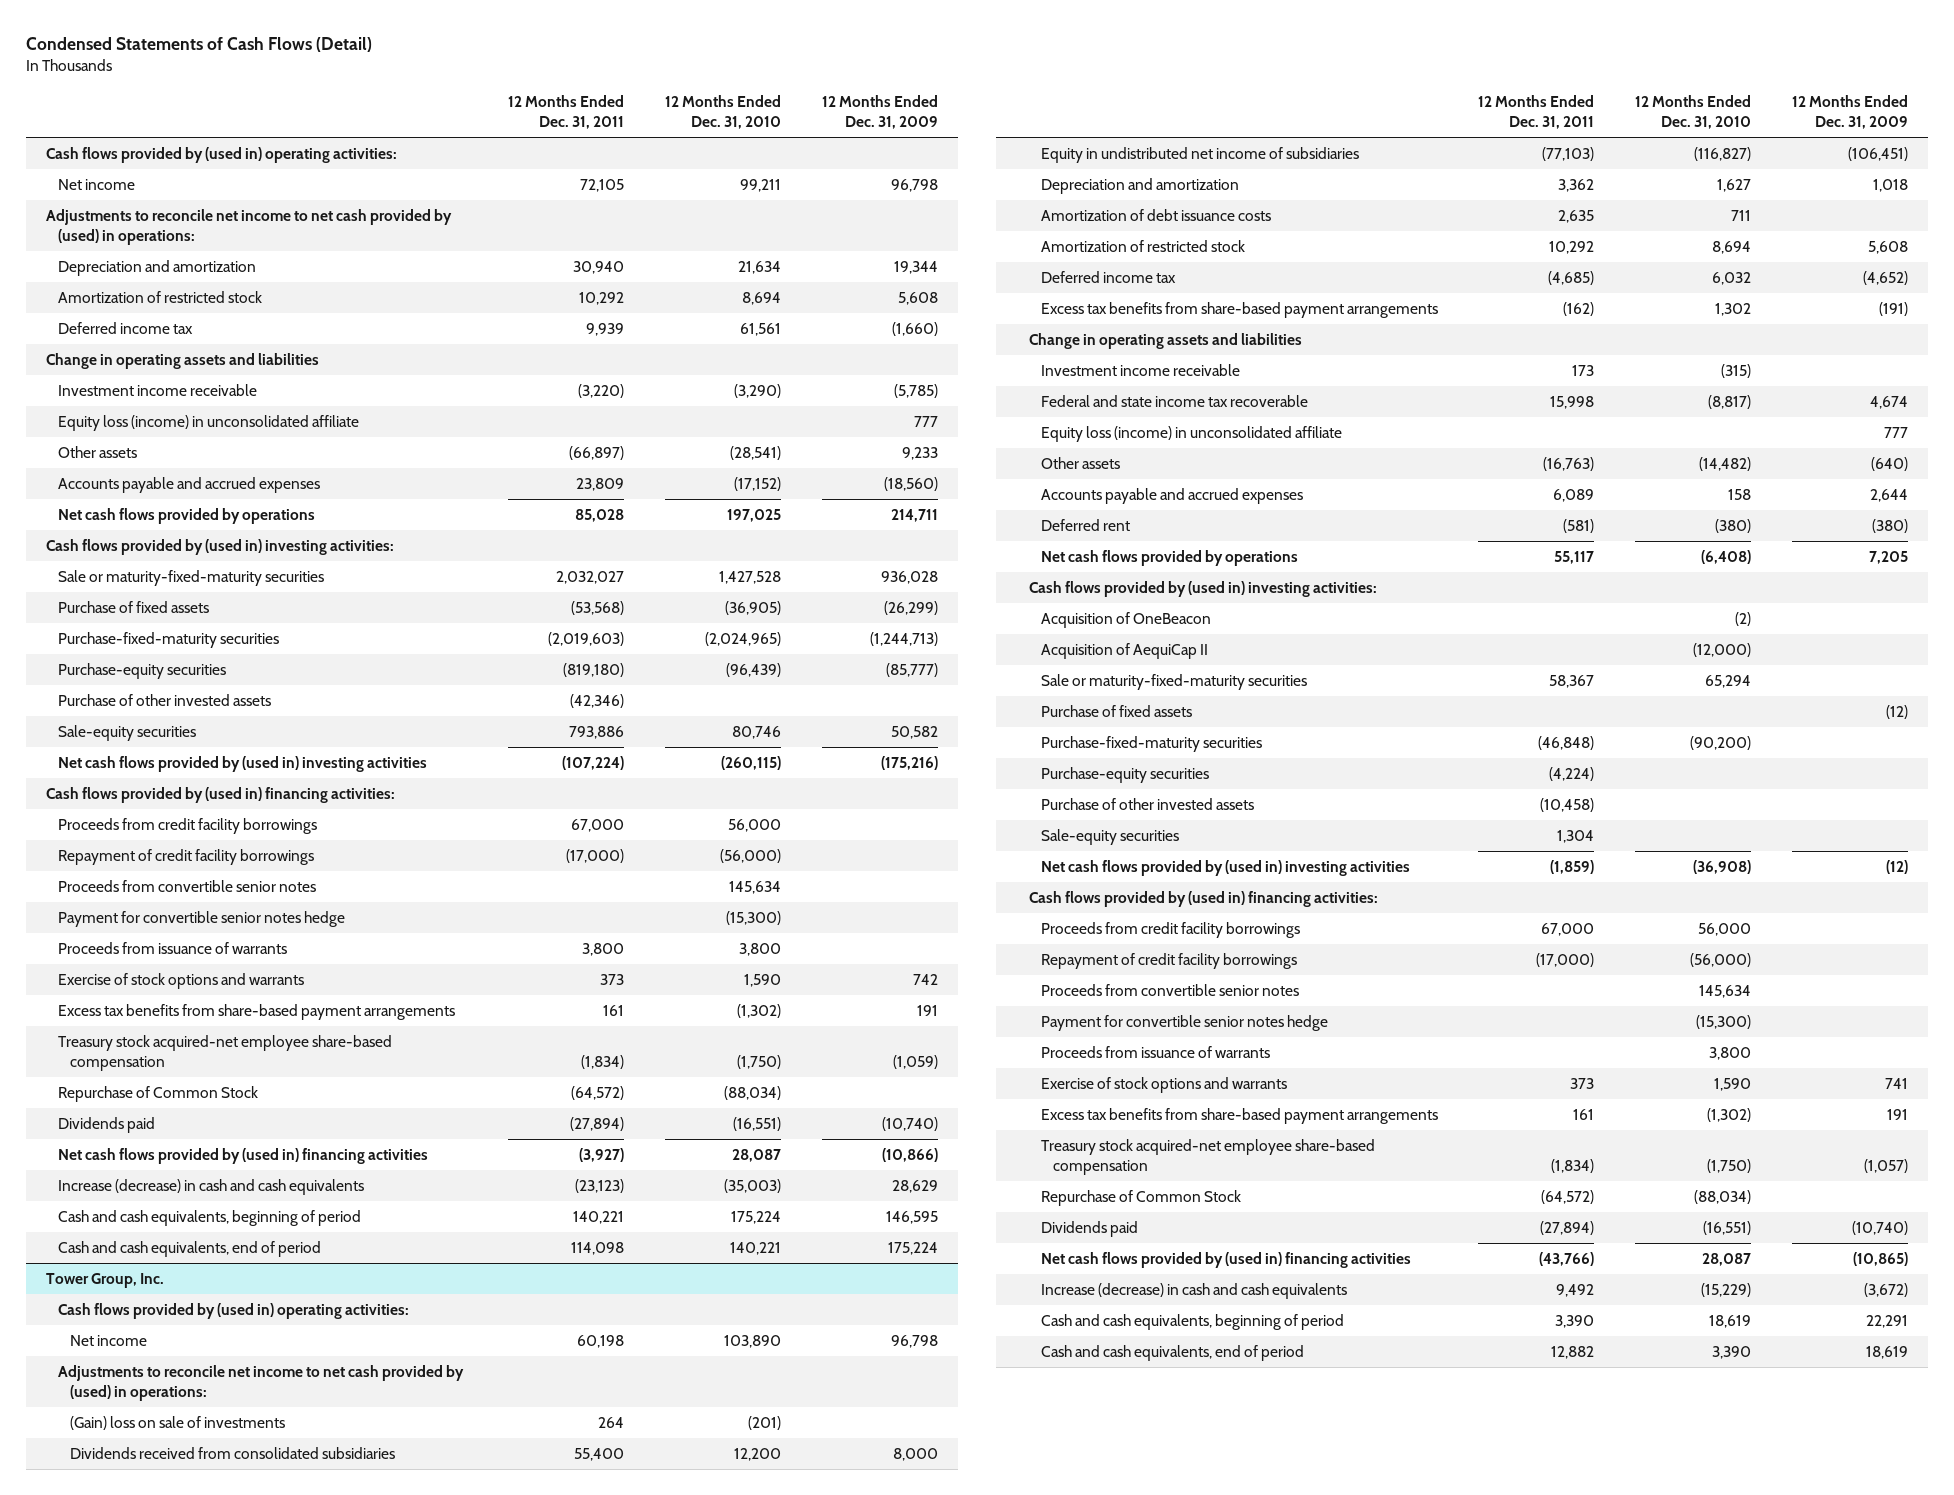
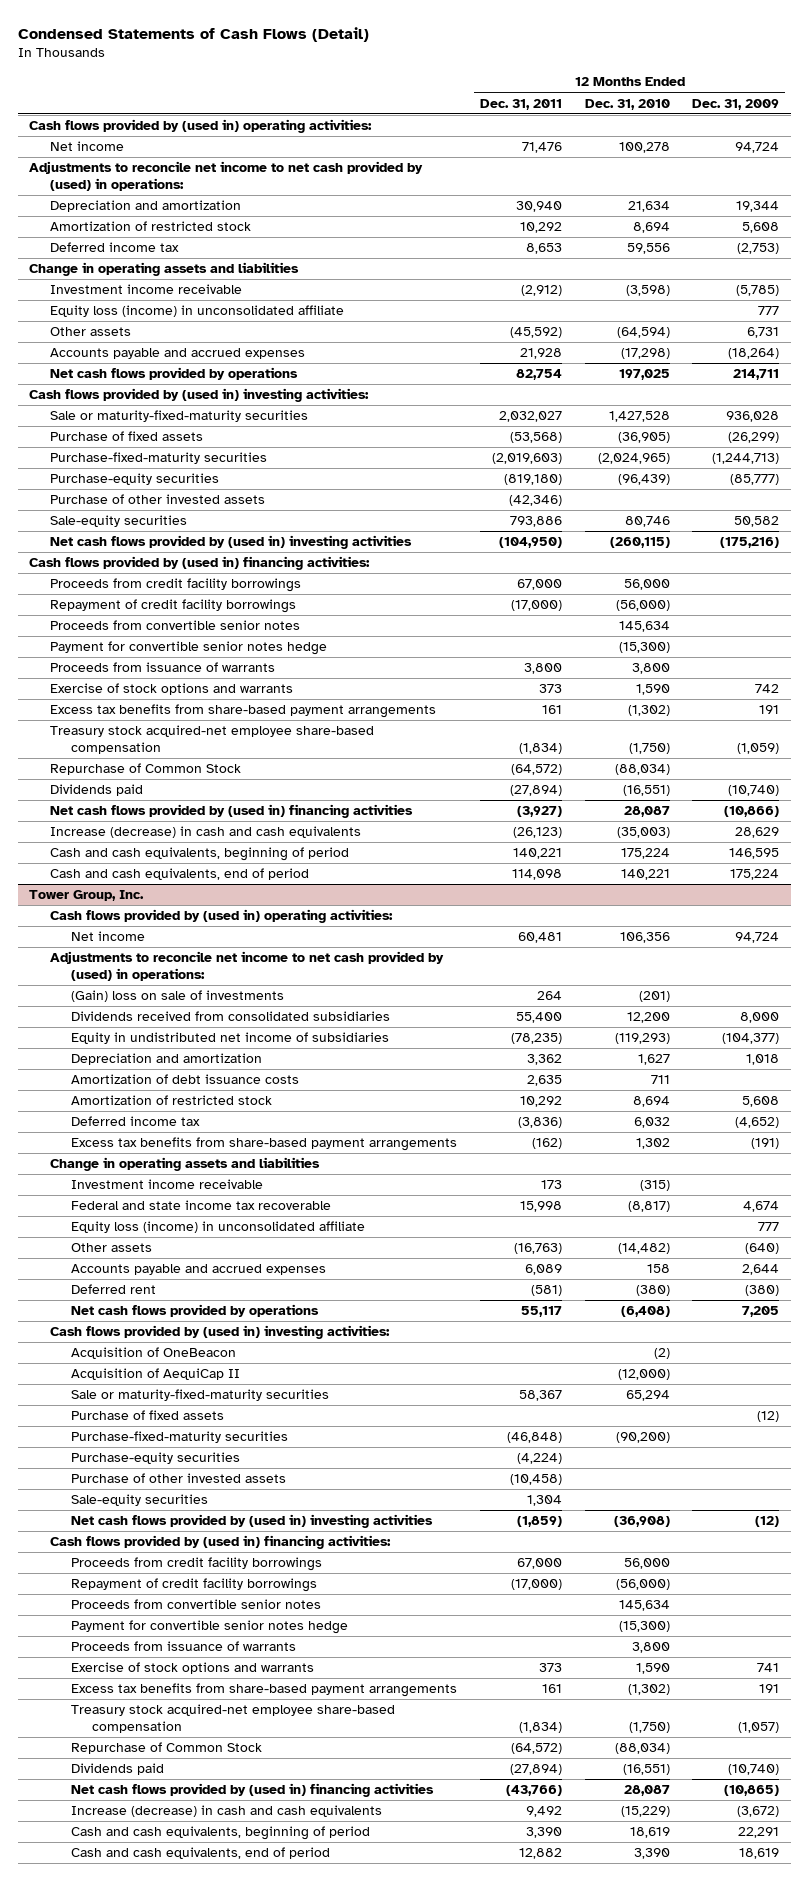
- Net income | 72,105 | 99,211 | 96,798
+ Net income | 71,476 | 100,278 | 94,724
- Deferred income tax | 9,939 | 61,561 | (1,660)
+ Deferred income tax | 8,653 | 59,556 | (2,753)
- Investment income receivable | (3,220) | (3,290) | (5,785)
+ Investment income receivable | (2,912) | (3,598) | (5,785)
- Other assets | (66,897) | (28,541) | 9,233
- Accounts payable and accrued expenses | 23,809 | (17,152) | (18,560)
- Net cash flows provided by operations | 85,028 | 197,025 | 214,711
+ Other assets | (45,592) | (64,594) | 6,731
+ Accounts payable and accrued expenses | 21,928 | (17,298) | (18,264)
+ Net cash flows provided by operations | 82,754 | 197,025 | 214,711
- Net cash flows provided by (used in) investing activities | (107,224) | (260,115) | (175,216)
+ Net cash flows provided by (used in) investing activities | (104,950) | (260,115) | (175,216)
- Increase (decrease) in cash and cash equivalents | (23,123) | (35,003) | 28,629
+ Increase (decrease) in cash and cash equivalents | (26,123) | (35,003) | 28,629
@ Tower Group, Inc.
- Net income | 60,198 | 103,890 | 96,798
+ Net income | 60,481 | 106,356 | 94,724
- Equity in undistributed net income of subsidiaries | (77,103) | (116,827) | (106,451)
+ Equity in undistributed net income of subsidiaries | (78,235) | (119,293) | (104,377)
- Deferred income tax | (4,685) | 6,032 | (4,652)
+ Deferred income tax | (3,836) | 6,032 | (4,652)

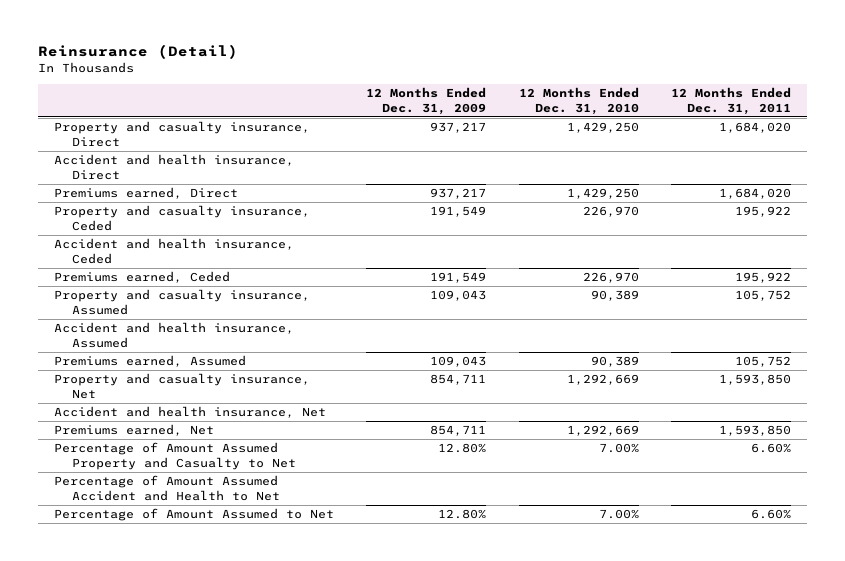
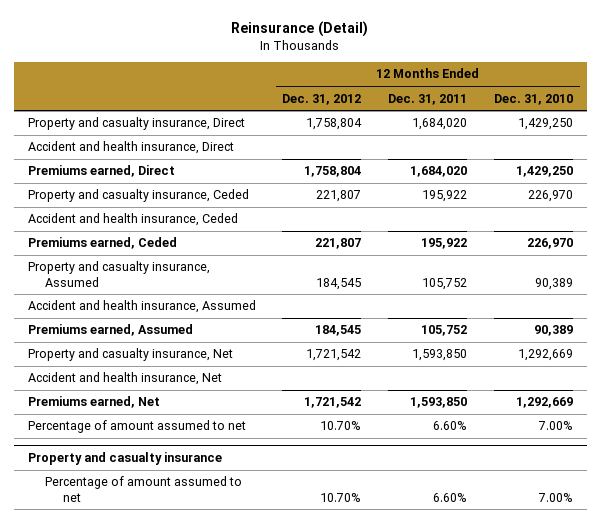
- | 12 Months Ended Dec. 31, 2009 | 12 Months Ended Dec. 31, 2010 | 12 Months Ended Dec. 31, 2011
+ | 12 Months Ended Dec. 31, 2012 | 12 Months Ended Dec. 31, 2011 | 12 Months Ended Dec. 31, 2010
- Percentage of Amount Assumed Property and Casualty to Net | 12.80% | 7.00% | 6.60%
- Percentage of Amount Assumed Accident and Health to Net
- Percentage of Amount Assumed to Net | 12.80% | 7.00% | 6.60%
+ Percentage of amount assumed to net | 10.70% | 6.60% | 7.00%
+ Property and casualty insurance
+ Percentage of amount assumed to net | 10.70% | 6.60% | 7.00%

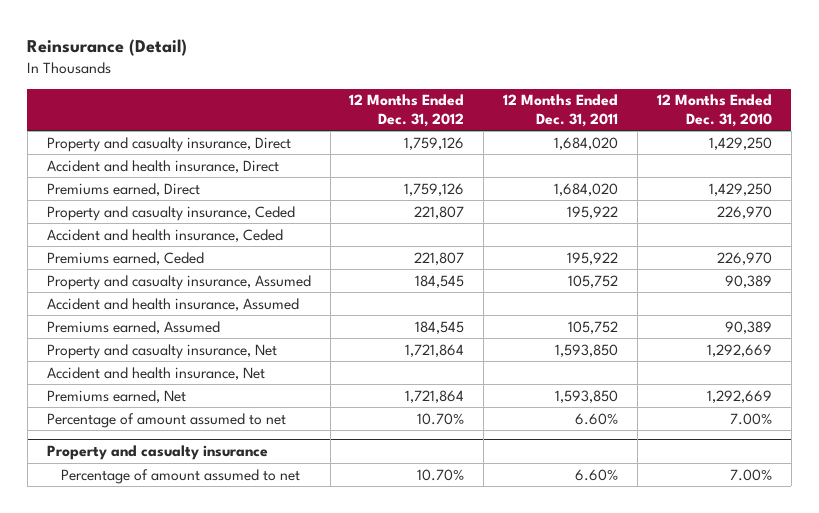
- Property and casualty insurance, Direct | 1,758,804 | 1,684,020 | 1,429,250
+ Property and casualty insurance, Direct | 1,759,126 | 1,684,020 | 1,429,250
- Premiums earned, Direct | 1,758,804 | 1,684,020 | 1,429,250
+ Premiums earned, Direct | 1,759,126 | 1,684,020 | 1,429,250
- Property and casualty insurance, Net | 1,721,542 | 1,593,850 | 1,292,669
+ Property and casualty insurance, Net | 1,721,864 | 1,593,850 | 1,292,669
- Premiums earned, Net | 1,721,542 | 1,593,850 | 1,292,669
+ Premiums earned, Net | 1,721,864 | 1,593,850 | 1,292,669

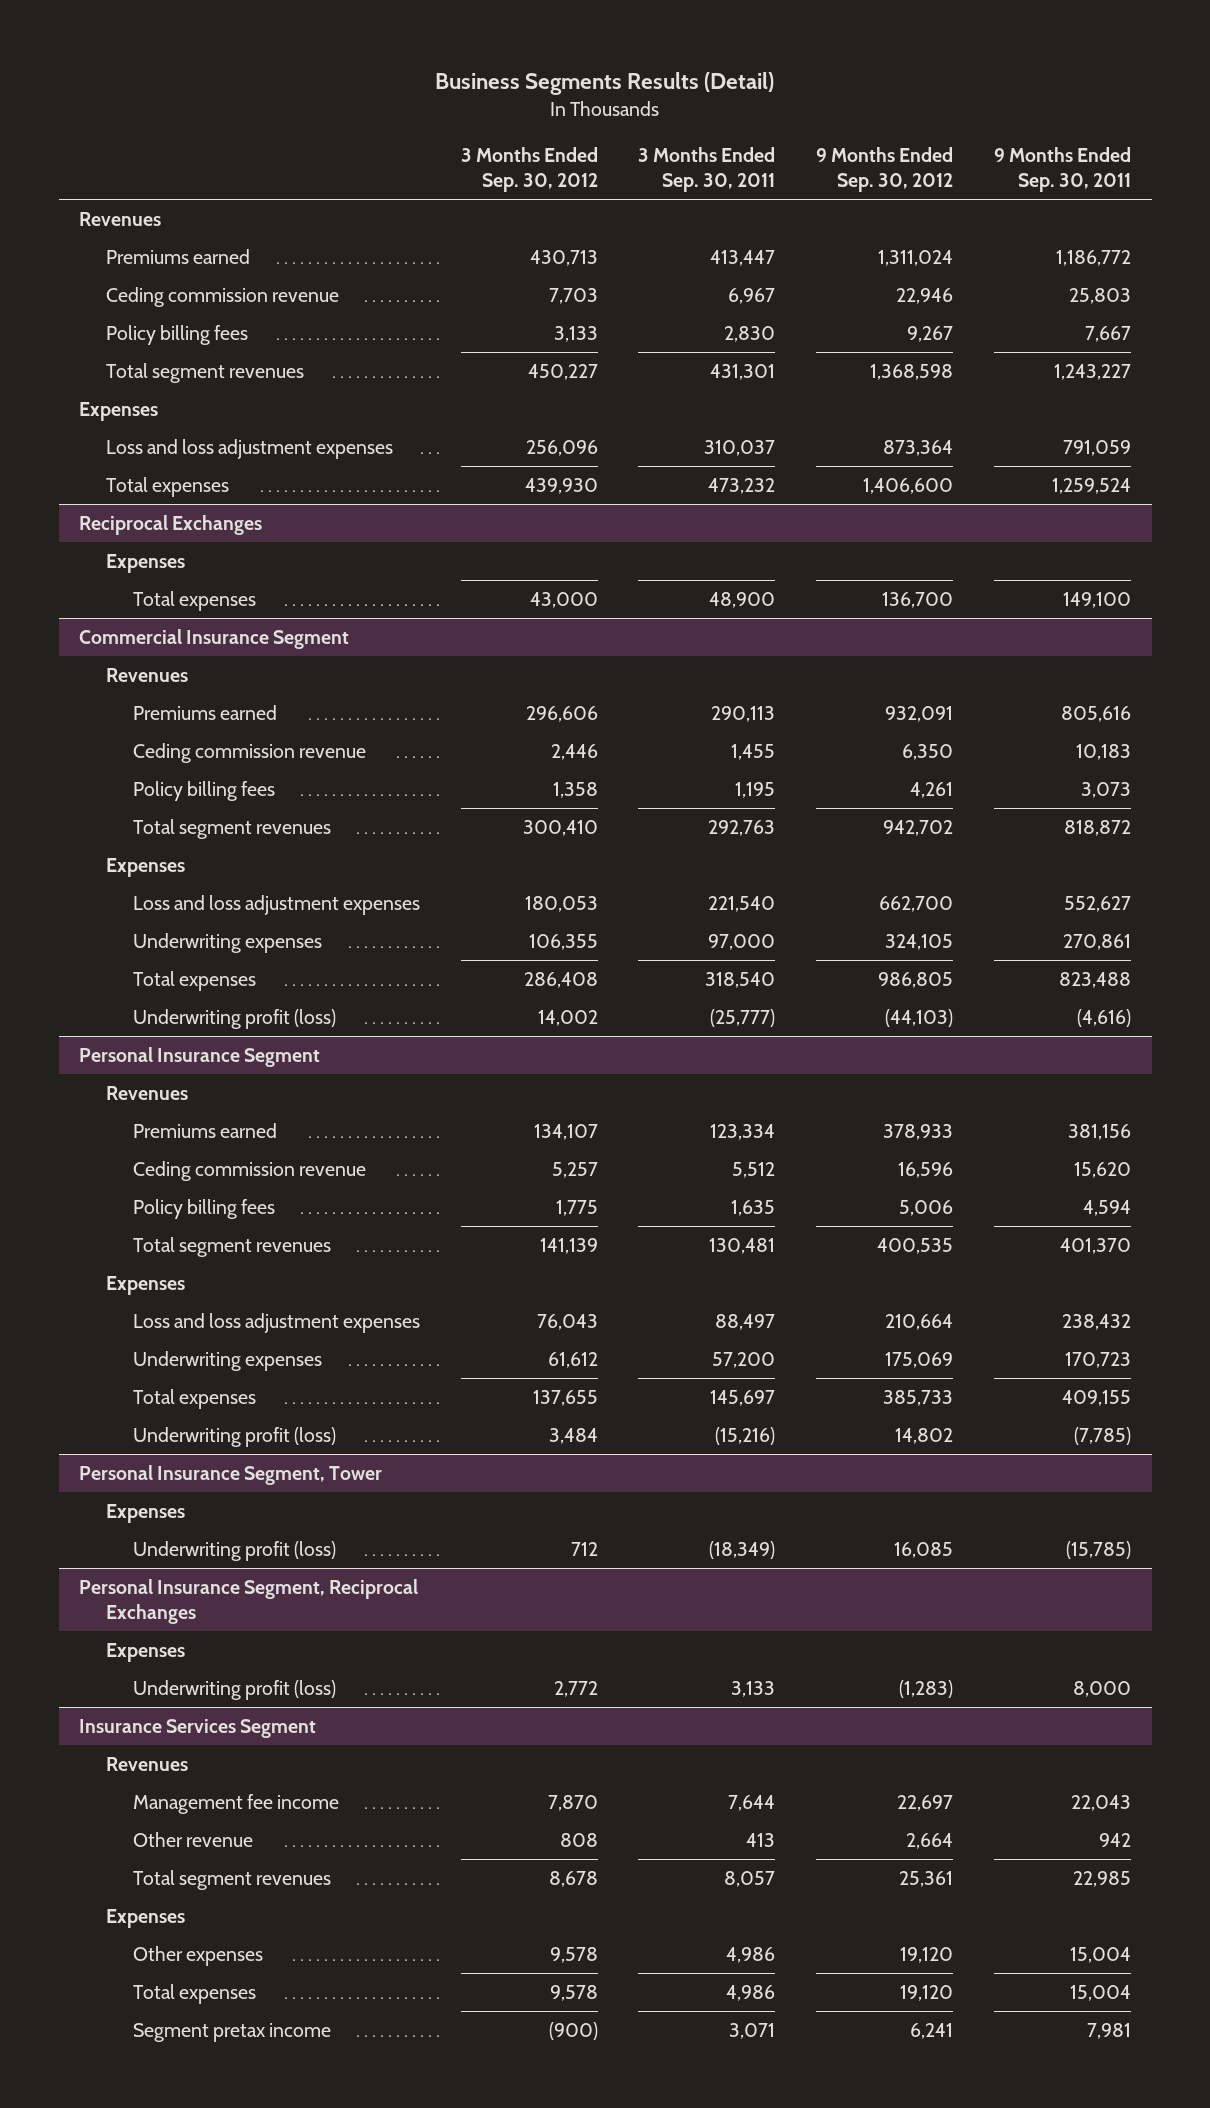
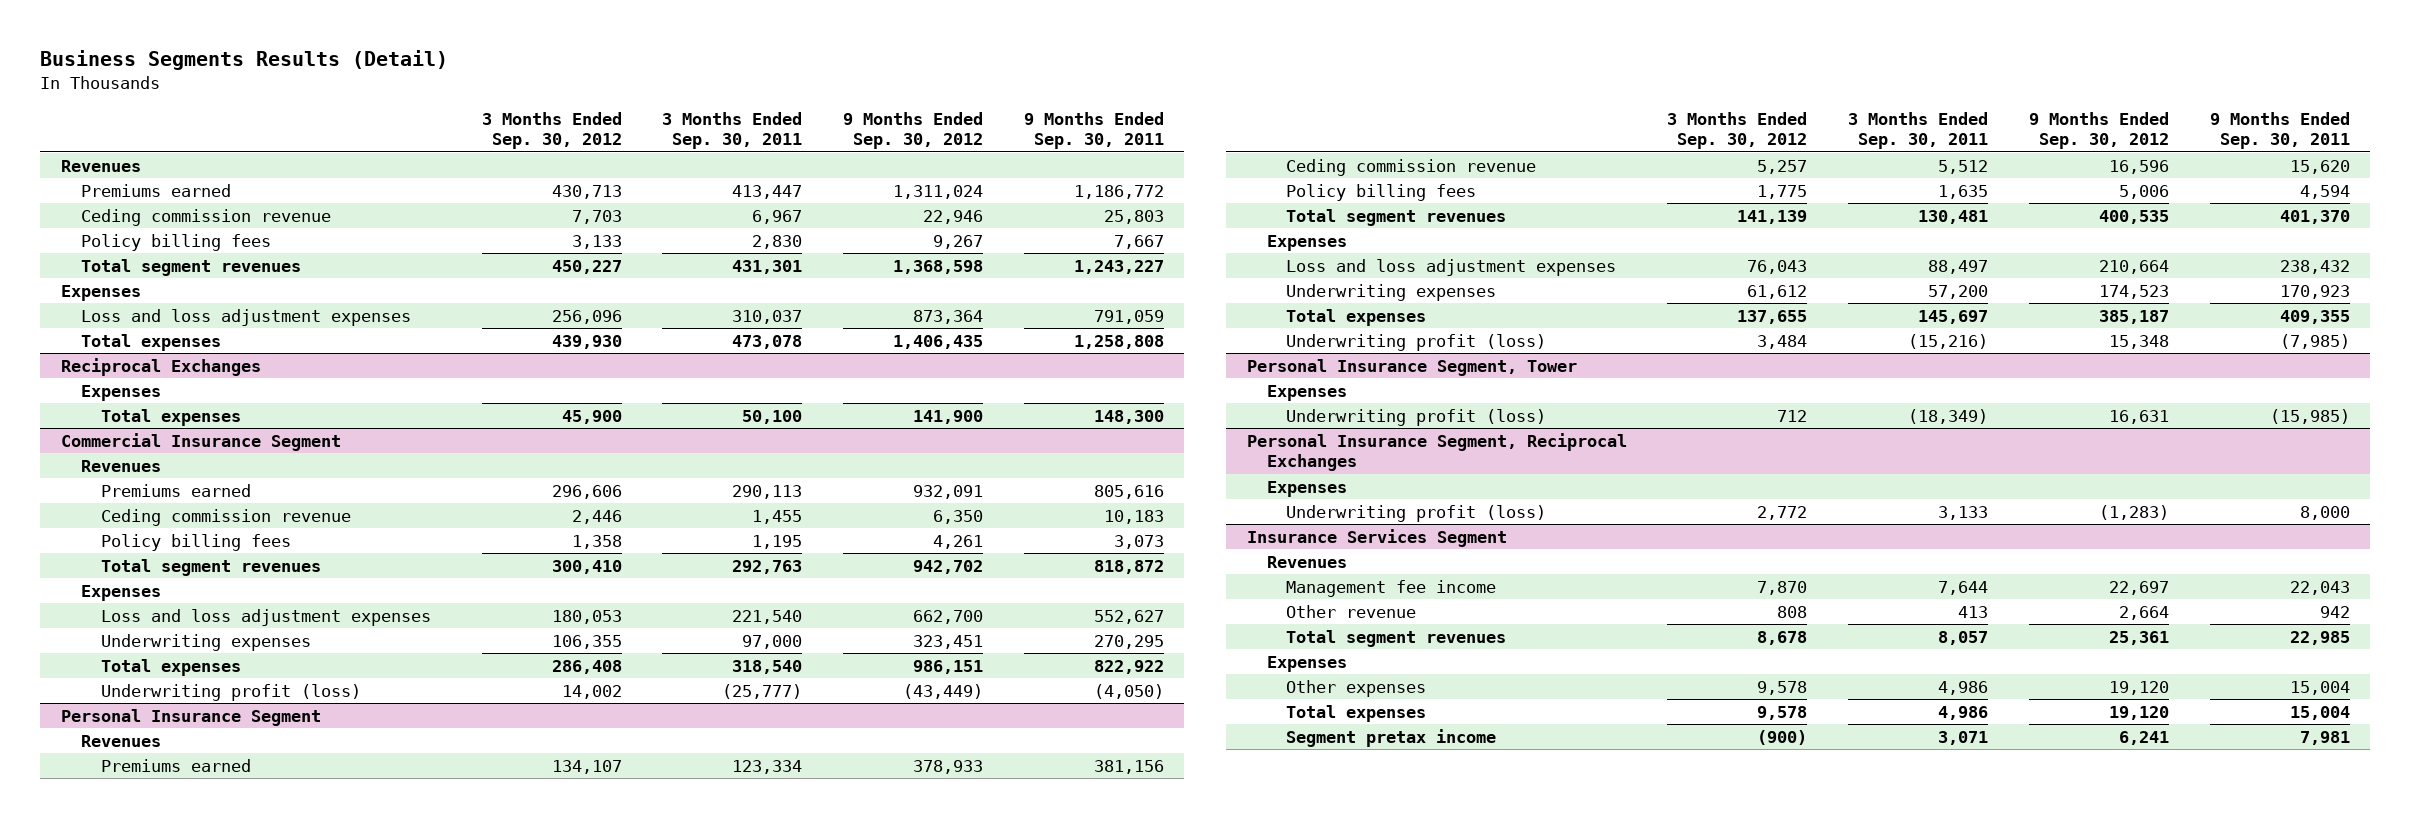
- Total expenses | 439,930 | 473,232 | 1,406,600 | 1,259,524
+ Total expenses | 439,930 | 473,078 | 1,406,435 | 1,258,808
@ Reciprocal Exchanges
- Total expenses | 43,000 | 48,900 | 136,700 | 149,100
+ Total expenses | 45,900 | 50,100 | 141,900 | 148,300
@ Commercial Insurance Segment
- Underwriting expenses | 106,355 | 97,000 | 324,105 | 270,861
- Total expenses | 286,408 | 318,540 | 986,805 | 823,488
- Underwriting profit (loss) | 14,002 | (25,777) | (44,103) | (4,616)
+ Underwriting expenses | 106,355 | 97,000 | 323,451 | 270,295
+ Total expenses | 286,408 | 318,540 | 986,151 | 822,922
+ Underwriting profit (loss) | 14,002 | (25,777) | (43,449) | (4,050)
@ Personal Insurance Segment
- Underwriting expenses | 61,612 | 57,200 | 175,069 | 170,723
- Total expenses | 137,655 | 145,697 | 385,733 | 409,155
- Underwriting profit (loss) | 3,484 | (15,216) | 14,802 | (7,785)
+ Underwriting expenses | 61,612 | 57,200 | 174,523 | 170,923
+ Total expenses | 137,655 | 145,697 | 385,187 | 409,355
+ Underwriting profit (loss) | 3,484 | (15,216) | 15,348 | (7,985)
@ Personal Insurance Segment, Tower
- Underwriting profit (loss) | 712 | (18,349) | 16,085 | (15,785)
+ Underwriting profit (loss) | 712 | (18,349) | 16,631 | (15,985)

